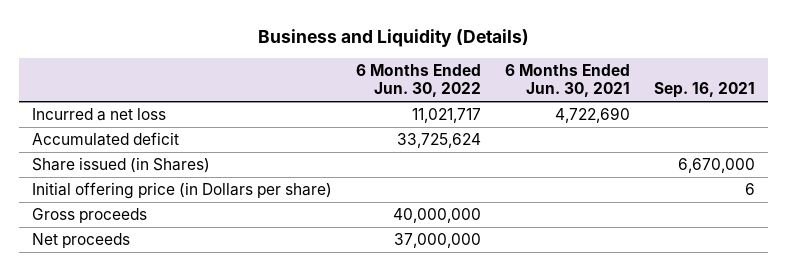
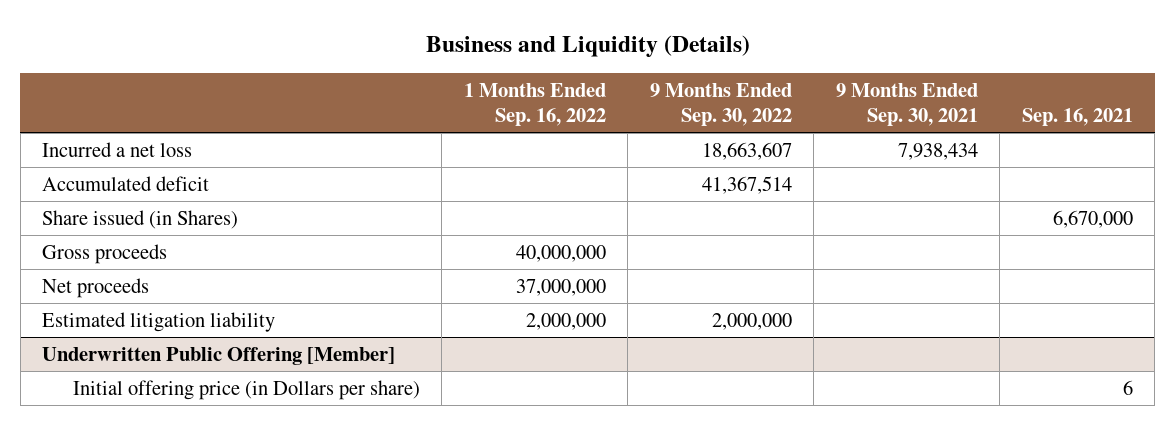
- | 6 Months Ended Jun. 30, 2022 | 6 Months Ended Jun. 30, 2021 | Sep. 16, 2021
+ | 1 Months Ended Sep. 16, 2022 | 9 Months Ended Sep. 30, 2022 | 9 Months Ended Sep. 30, 2021 | Sep. 16, 2021
- Initial offering price (in Dollars per share) | | | 6
+ Estimated litigation liability | 2,000,000 | 2,000,000 | |
+ Underwritten Public Offering [Member]
+ Initial offering price (in Dollars per share) | | | | 6

